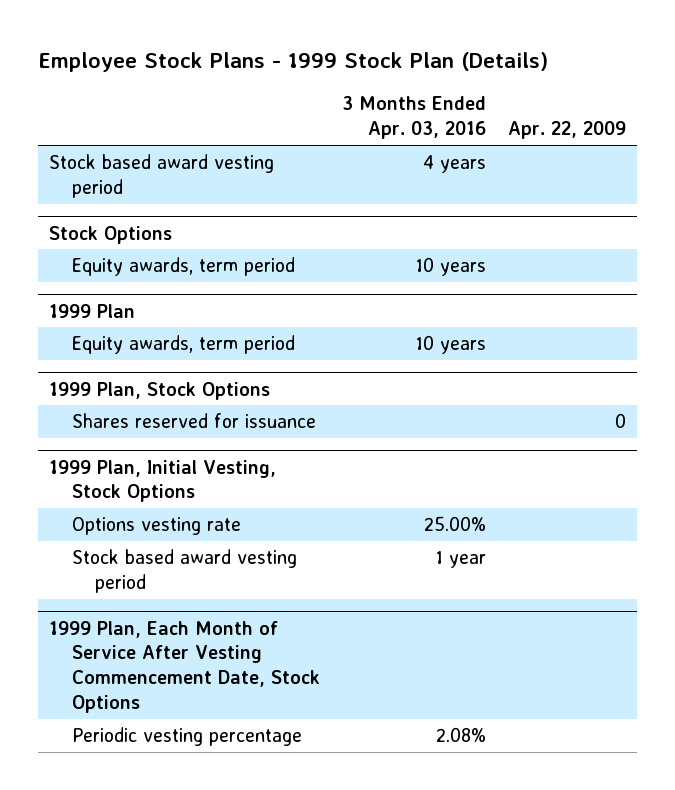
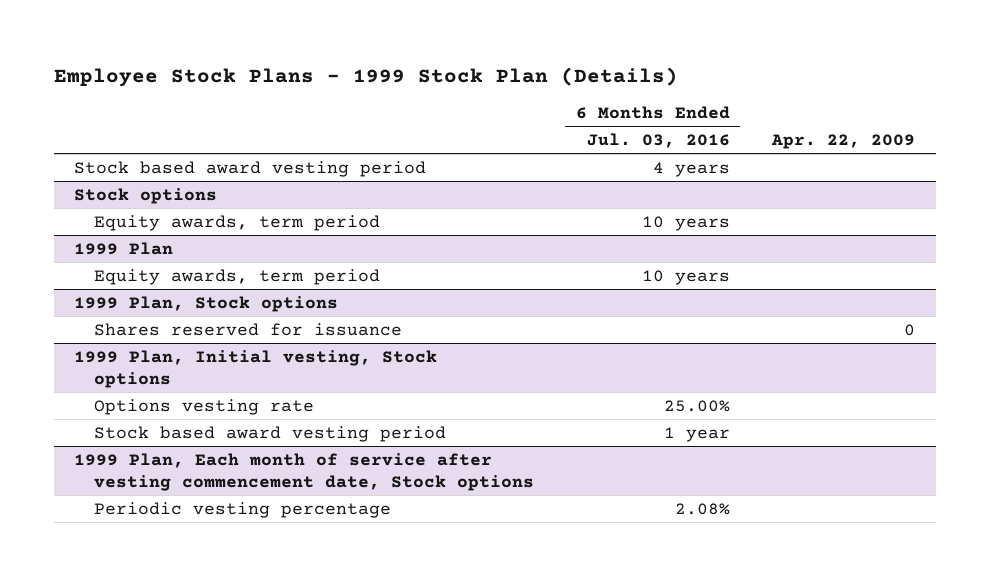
- | 3 Months Ended Apr. 03, 2016 | Apr. 22, 2009
+ | 6 Months Ended Jul. 03, 2016 | Apr. 22, 2009
- Stock Options
+ Stock options
- 1999 Plan, Stock Options
+ 1999 Plan, Stock options
- 1999 Plan, Initial Vesting, Stock Options
+ 1999 Plan, Initial vesting, Stock options
- 1999 Plan, Each Month of Service After Vesting Commencement Date, Stock Options
+ 1999 Plan, Each month of service after vesting commencement date, Stock options

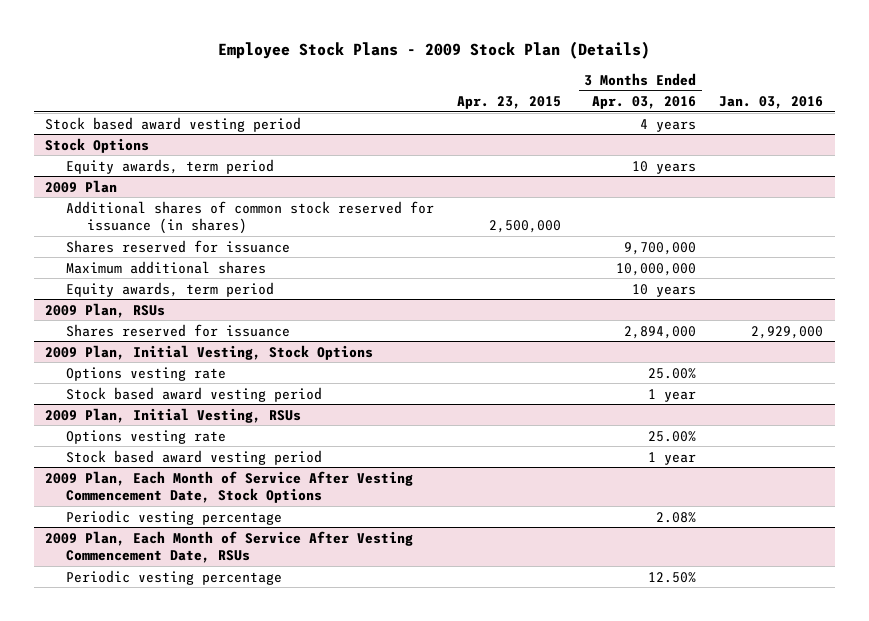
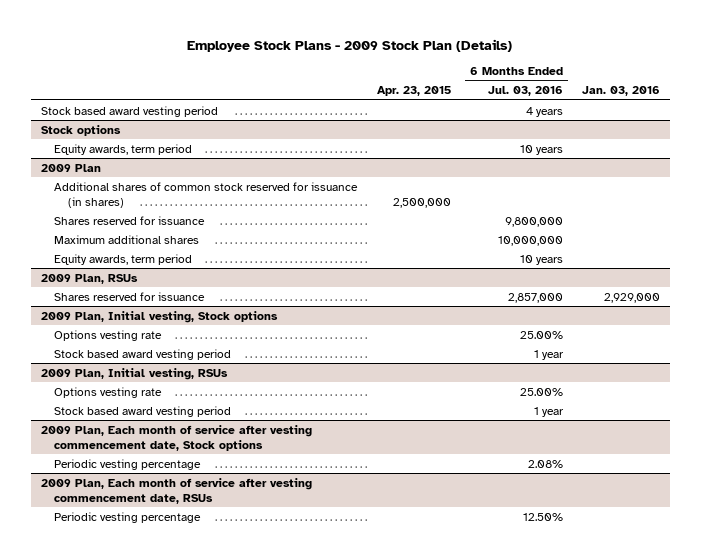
- | Apr. 23, 2015 | 3 Months Ended Apr. 03, 2016 | Jan. 03, 2016
+ | Apr. 23, 2015 | 6 Months Ended Jul. 03, 2016 | Jan. 03, 2016
- Stock Options
+ Stock options
- 2009 Plan, Initial Vesting, Stock Options
+ 2009 Plan, Initial vesting, Stock options
- 2009 Plan, Initial Vesting, RSUs
+ 2009 Plan, Initial vesting, RSUs
- 2009 Plan, Each Month of Service After Vesting Commencement Date, Stock Options
+ 2009 Plan, Each month of service after vesting commencement date, Stock options
- 2009 Plan, Each Month of Service After Vesting Commencement Date, RSUs
+ 2009 Plan, Each month of service after vesting commencement date, RSUs

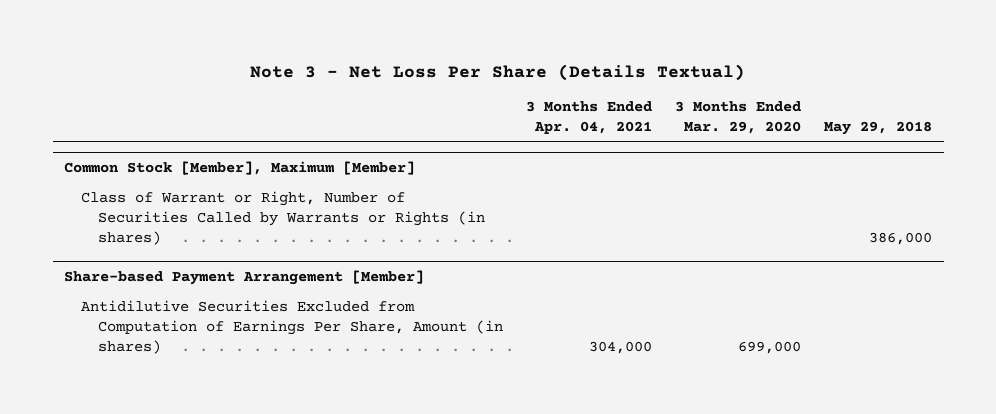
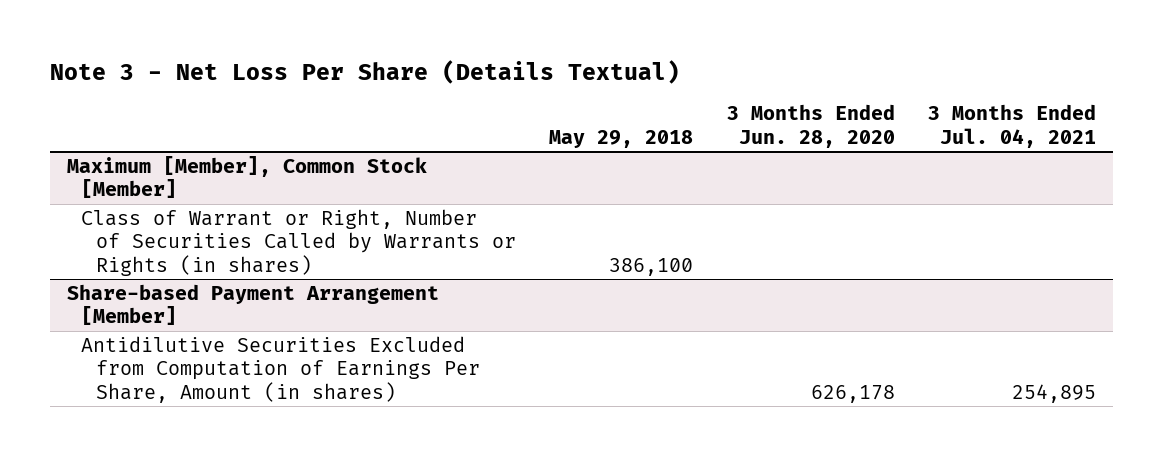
- | 3 Months Ended Apr. 04, 2021 | 3 Months Ended Mar. 29, 2020 | May 29, 2018
+ | May 29, 2018 | 3 Months Ended Jun. 28, 2020 | 3 Months Ended Jul. 04, 2021
- Common Stock [Member], Maximum [Member]
- Class of Warrant or Right, Number of Securities Called by Warrants or Rights (in shares) | | | 386,000
+ Maximum [Member], Common Stock [Member]
+ Class of Warrant or Right, Number of Securities Called by Warrants or Rights (in shares) | 386,100 | |

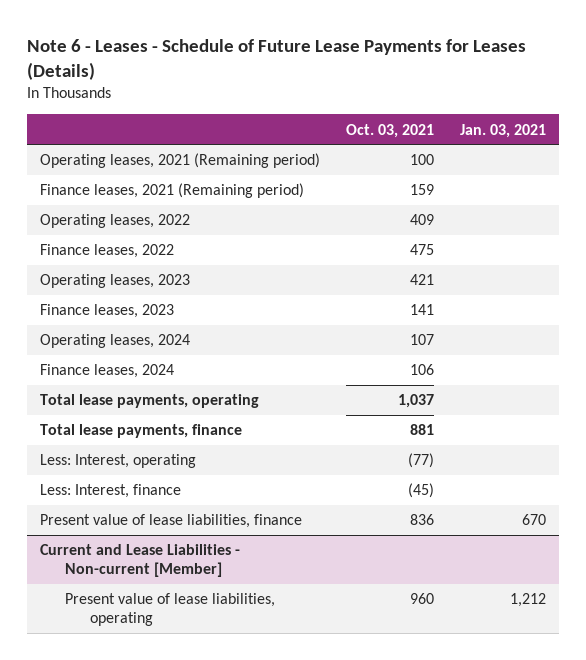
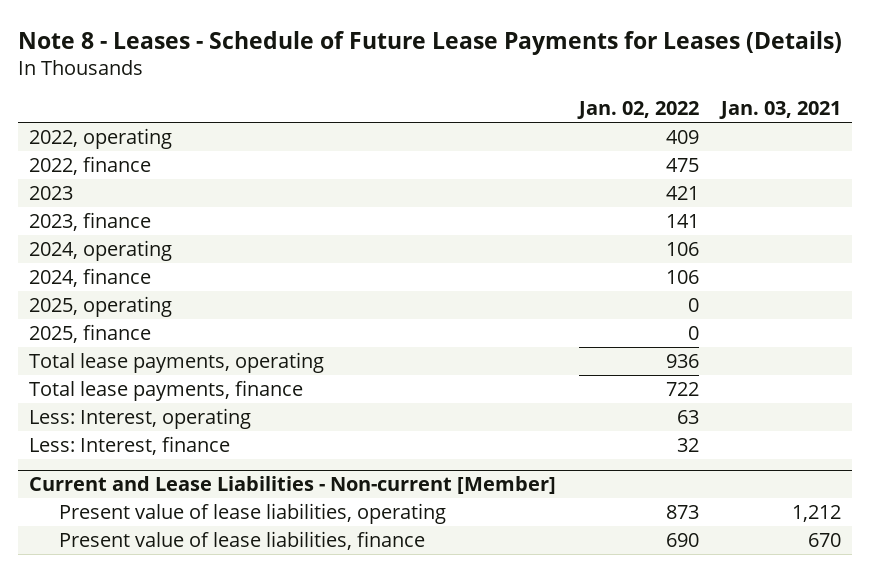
- Note 6 - Leases - Schedule of Future Lease Payments for Leases (Details)
+ Note 8 - Leases - Schedule of Future Lease Payments for Leases (Details)
- | Oct. 03, 2021 | Jan. 03, 2021
+ | Jan. 02, 2022 | Jan. 03, 2021
- Operating leases, 2021 (Remaining period) | 100 |
- Finance leases, 2021 (Remaining period) | 159 |
- Operating leases, 2022 | 409 |
- Finance leases, 2022 | 475 |
- Operating leases, 2023 | 421 |
- Finance leases, 2023 | 141 |
- Operating leases, 2024 | 107 |
- Finance leases, 2024 | 106 |
+ 2022, operating | 409 |
+ 2022, finance | 475 |
+ 2023 | 421 |
+ 2023, finance | 141 |
+ 2024, operating | 106 |
+ 2024, finance | 106 |
+ 2025, operating | 0 |
+ 2025, finance | 0 |
- Present value of lease liabilities, finance | 836 | 670
@ Current and Lease Liabilities - Non-current [Member]
+ Present value of lease liabilities, finance | 690 | 670

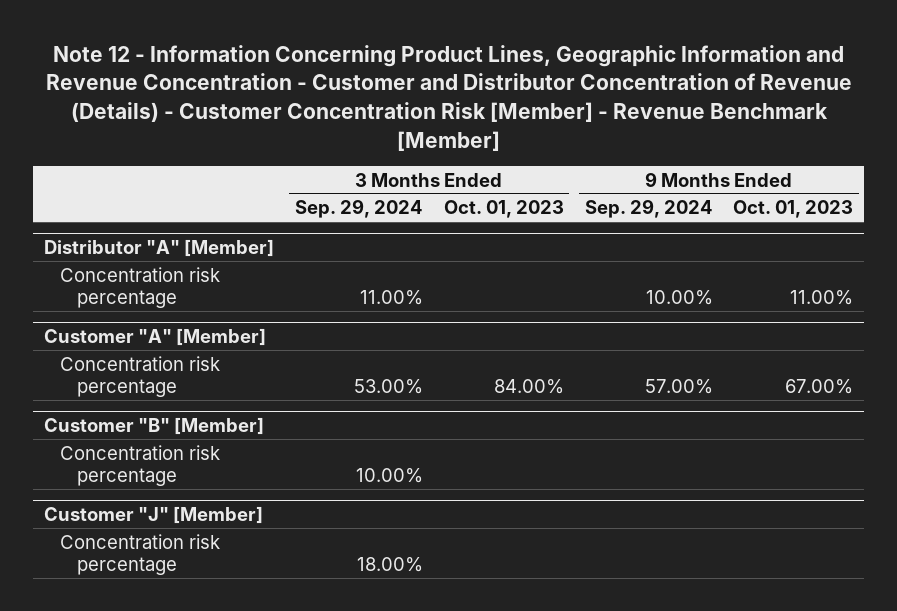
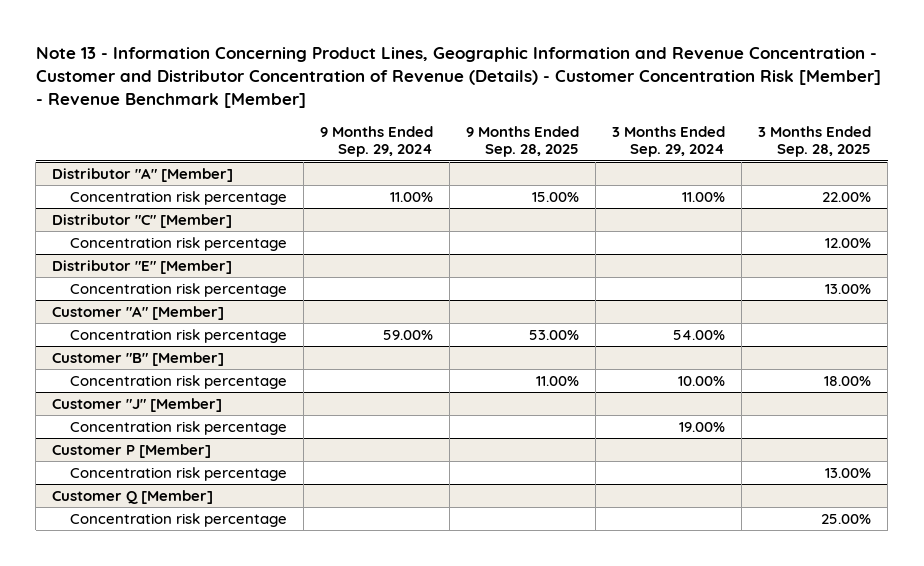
- Note 12 - Information Concerning Product Lines, Geographic Information and Revenue Concentration - Customer and Distributor Concentration of Revenue (Details) - Customer Concentration Risk [Member] - Revenue Benchmark [Member]
+ Note 13 - Information Concerning Product Lines, Geographic Information and Revenue Concentration - Customer and Distributor Concentration of Revenue (Details) - Customer Concentration Risk [Member] - Revenue Benchmark [Member]
- | 3 Months Ended Sep. 29, 2024 | 3 Months Ended Oct. 01, 2023 | 9 Months Ended Sep. 29, 2024 | 9 Months Ended Oct. 01, 2023
+ | 9 Months Ended Sep. 29, 2024 | 9 Months Ended Sep. 28, 2025 | 3 Months Ended Sep. 29, 2024 | 3 Months Ended Sep. 28, 2025
@ Distributor "A" [Member]
- Concentration risk percentage | 11.00% | | 10.00% | 11.00%
+ Concentration risk percentage | 11.00% | 15.00% | 11.00% | 22.00%
+ Distributor "C" [Member]
+ Concentration risk percentage | | | | 12.00%
+ Distributor "E" [Member]
+ Concentration risk percentage | | | | 13.00%
@ Customer "A" [Member]
- Concentration risk percentage | 53.00% | 84.00% | 57.00% | 67.00%
+ Concentration risk percentage | 59.00% | 53.00% | 54.00% |
@ Customer "J" [Member]
- Concentration risk percentage | 18.00% | | |
+ Concentration risk percentage | | | 19.00% |
+ Customer P [Member]
+ Concentration risk percentage | | | | 13.00%
+ Customer Q [Member]
+ Concentration risk percentage | | | | 25.00%

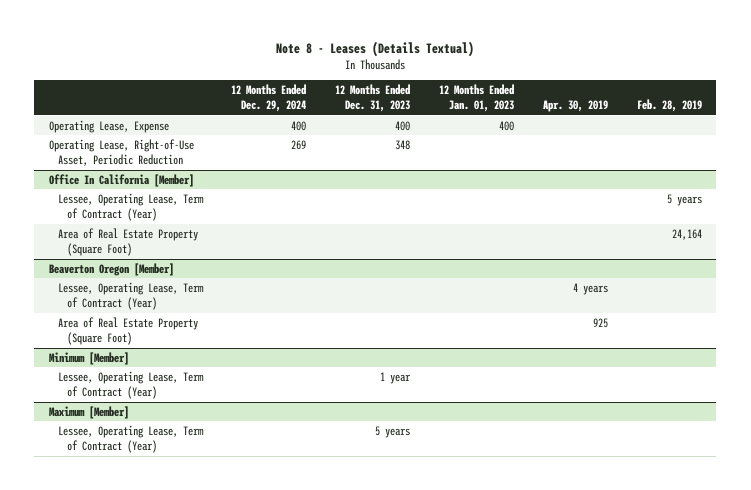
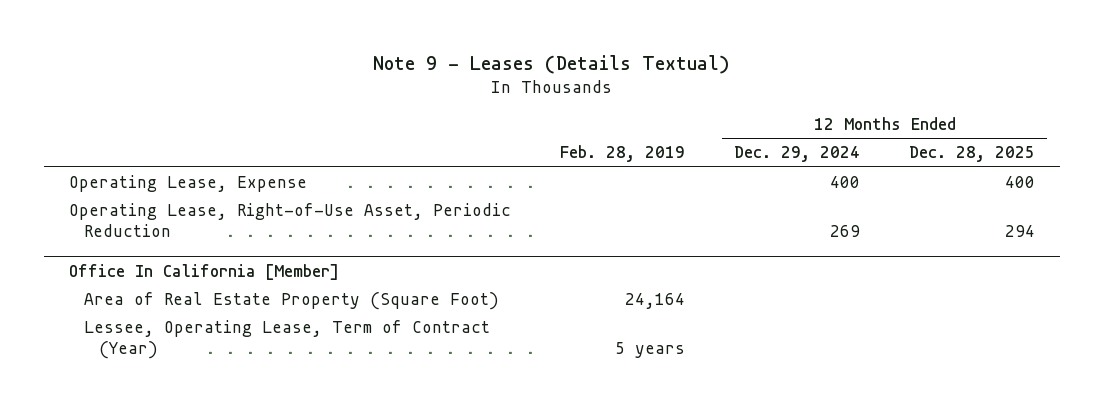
- Note 8 - Leases (Details Textual)
+ Note 9 - Leases (Details Textual)
- | 12 Months Ended Dec. 29, 2024 | 12 Months Ended Dec. 31, 2023 | 12 Months Ended Jan. 01, 2023 | Apr. 30, 2019 | Feb. 28, 2019
+ | Feb. 28, 2019 | 12 Months Ended Dec. 29, 2024 | 12 Months Ended Dec. 28, 2025
- Beaverton Oregon [Member]
- Lessee, Operating Lease, Term of Contract (Year) | | | | 4 years |
- Area of Real Estate Property (Square Foot) | | | | 925 |
- Minimum [Member]
- Lessee, Operating Lease, Term of Contract (Year) | | 1 year | | |
- Maximum [Member]
- Lessee, Operating Lease, Term of Contract (Year) | | 5 years | | |
@ Office In California [Member]
moved down: Lessee, Operating Lease, Term of Contract (Year) | 5 years | |

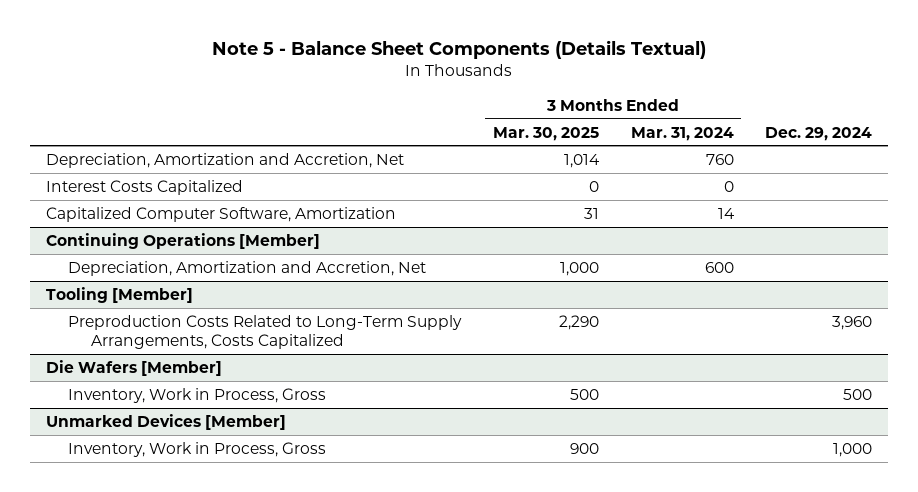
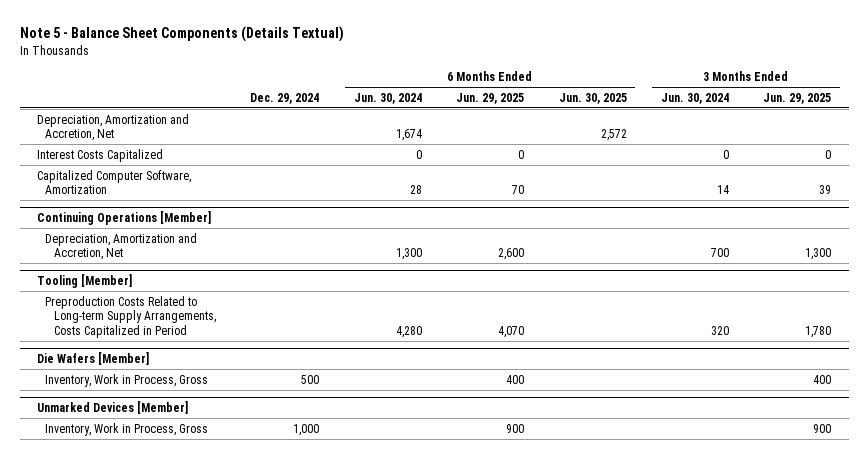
- | 3 Months Ended Mar. 30, 2025 | 3 Months Ended Mar. 31, 2024 | Dec. 29, 2024
+ | Dec. 29, 2024 | 6 Months Ended Jun. 30, 2024 | 6 Months Ended Jun. 29, 2025 | 6 Months Ended Jun. 30, 2025 | 3 Months Ended Jun. 30, 2024 | 3 Months Ended Jun. 29, 2025
@ Tooling [Member]
- Preproduction Costs Related to Long-Term Supply Arrangements, Costs Capitalized | 2,290 | | 3,960
+ Preproduction Costs Related to Long-term Supply Arrangements, Costs Capitalized in Period | | 4,280 | 4,070 | | 320 | 1,780

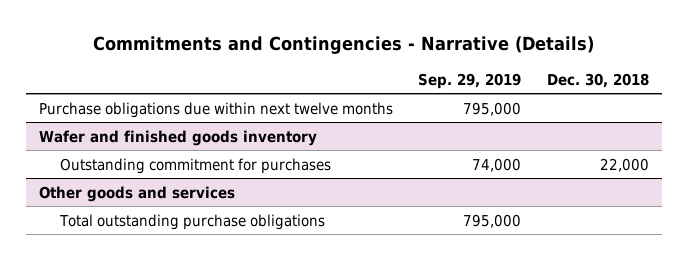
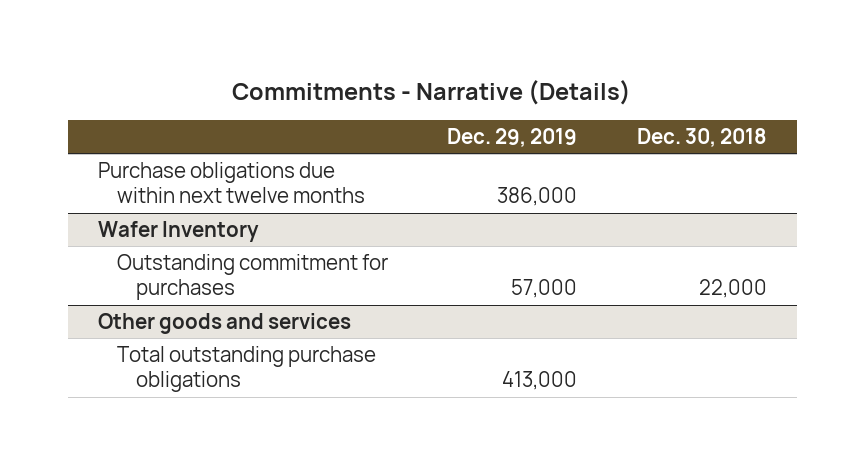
- Commitments and Contingencies - Narrative (Details)
+ Commitments - Narrative (Details)
- | Sep. 29, 2019 | Dec. 30, 2018
+ | Dec. 29, 2019 | Dec. 30, 2018
- Wafer and finished goods inventory
+ Wafer Inventory

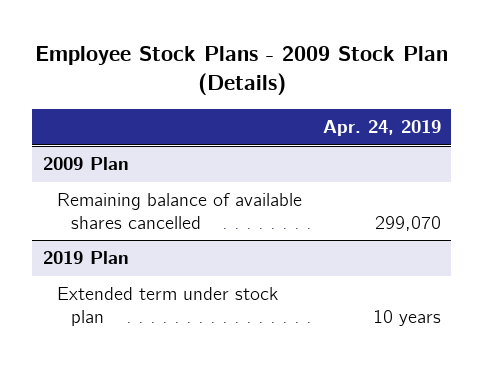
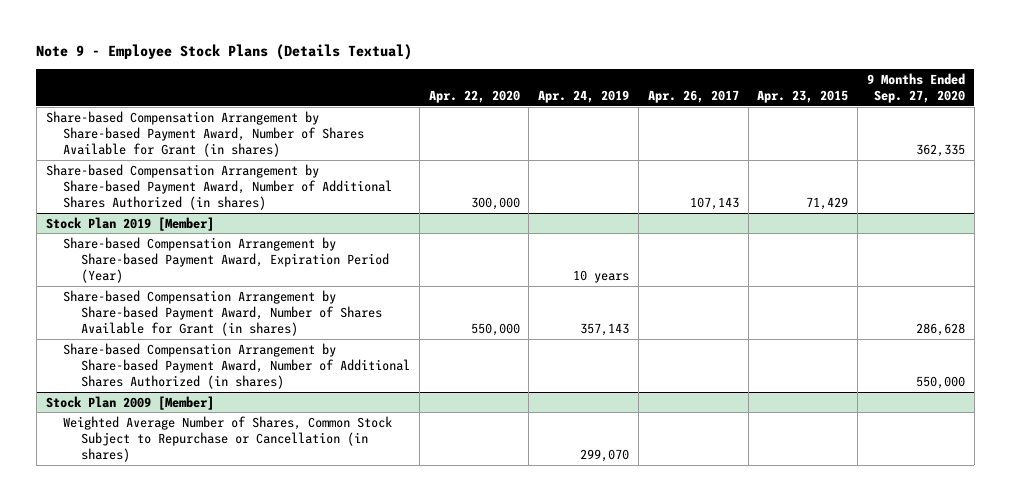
- Employee Stock Plans - 2009 Stock Plan (Details)
+ Note 9 - Employee Stock Plans (Details Textual)
- | Apr. 24, 2019
+ | Apr. 22, 2020 | Apr. 24, 2019 | Apr. 26, 2017 | Apr. 23, 2015 | 9 Months Ended Sep. 27, 2020
- 2009 Plan
- Remaining balance of available shares cancelled | 299,070
- 2019 Plan
- Extended term under stock plan | 10 years
+ Share-based Compensation Arrangement by Share-based Payment Award, Number of Shares Available for Grant (in shares) | | | | | 362,335
+ Share-based Compensation Arrangement by Share-based Payment Award, Number of Additional Shares Authorized (in shares) | 300,000 | | 107,143 | 71,429 |
+ Stock Plan 2019 [Member]
+ Share-based Compensation Arrangement by Share-based Payment Award, Expiration Period (Year) | | 10 years | | |
+ Share-based Compensation Arrangement by Share-based Payment Award, Number of Shares Available for Grant (in shares) | 550,000 | 357,143 | | | 286,628
+ Share-based Compensation Arrangement by Share-based Payment Award, Number of Additional Shares Authorized (in shares) | | | | | 550,000
+ Stock Plan 2009 [Member]
+ Weighted Average Number of Shares, Common Stock Subject to Repurchase or Cancellation (in shares) | | 299,070 | | |

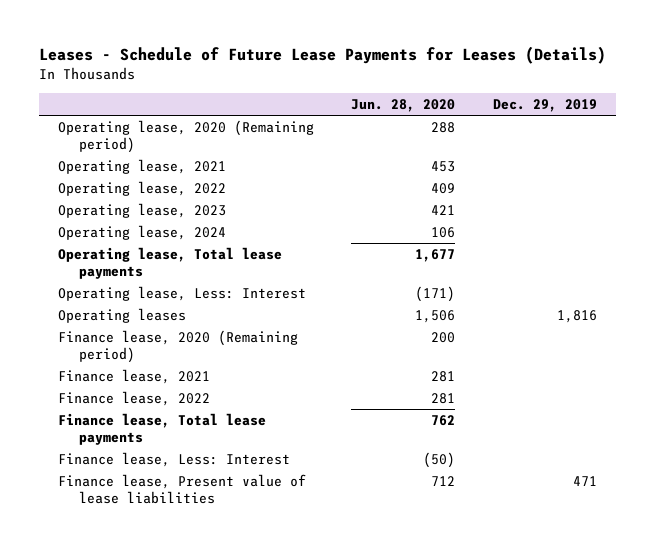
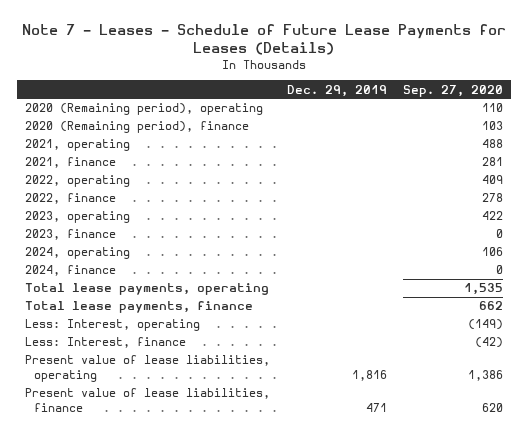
- Leases - Schedule of Future Lease Payments for Leases (Details)
+ Note 7 - Leases - Schedule of Future Lease Payments for Leases (Details)
- | Jun. 28, 2020 | Dec. 29, 2019
+ | Dec. 29, 2019 | Sep. 27, 2020
- Operating lease, 2020 (Remaining period) | 288 |
- Operating lease, 2021 | 453 |
- Operating lease, 2022 | 409 |
- Operating lease, 2023 | 421 |
- Operating lease, 2024 | 106 |
- Operating lease, Total lease payments | 1,677 |
- Operating lease, Less: Interest | (171) |
- Operating leases | 1,506 | 1,816
- Finance lease, 2020 (Remaining period) | 200 |
- Finance lease, 2021 | 281 |
- Finance lease, 2022 | 281 |
- Finance lease, Total lease payments | 762 |
- Finance lease, Less: Interest | (50) |
- Finance lease, Present value of lease liabilities | 712 | 471
+ 2020 (Remaining period), operating | | 110
+ 2020 (Remaining period), finance | | 103
+ 2021, operating | | 488
+ 2021, finance | | 281
+ 2022, operating | | 409
+ 2022, finance | | 278
+ 2023, operating | | 422
+ 2023, finance | | 0
+ 2024, operating | | 106
+ 2024, finance | | 0
+ Total lease payments, operating | | 1,535
+ Total lease payments, finance | | 662
+ Less: Interest, operating | | (149)
+ Less: Interest, finance | | (42)
+ Present value of lease liabilities, operating | 1,816 | 1,386
+ Present value of lease liabilities, finance | 471 | 620

